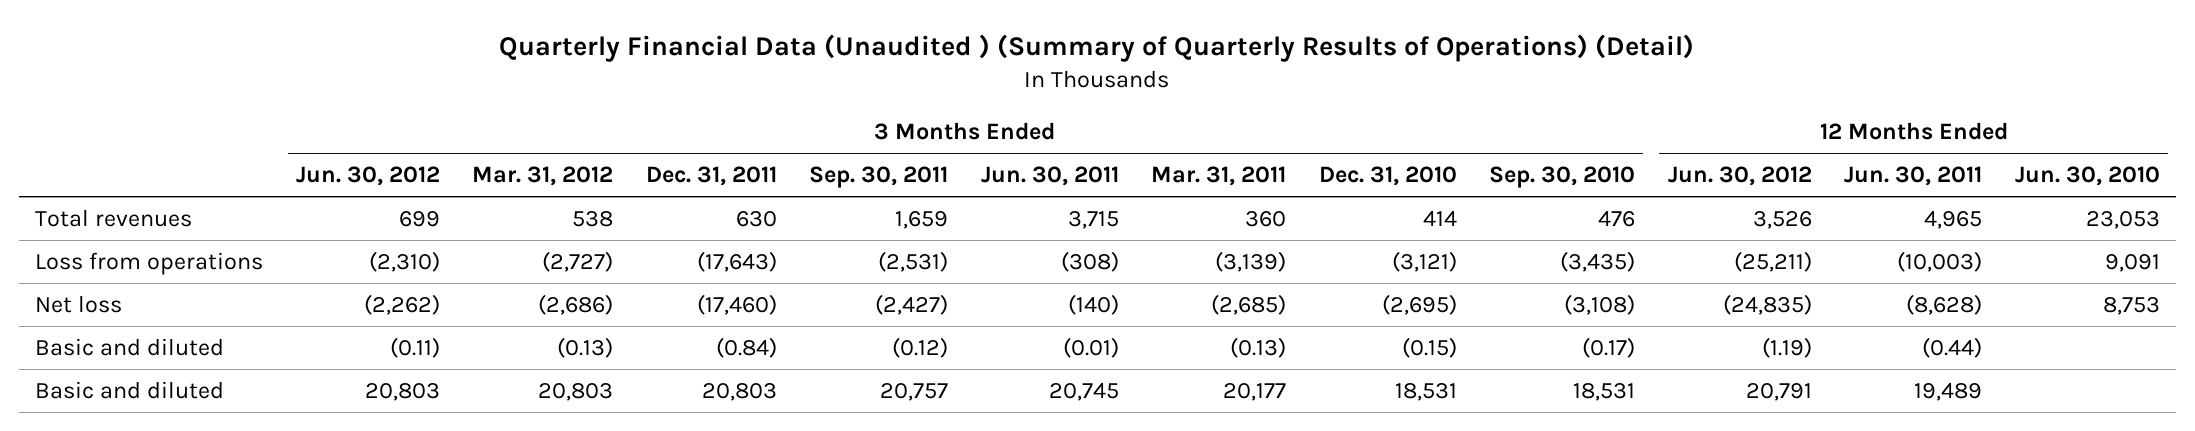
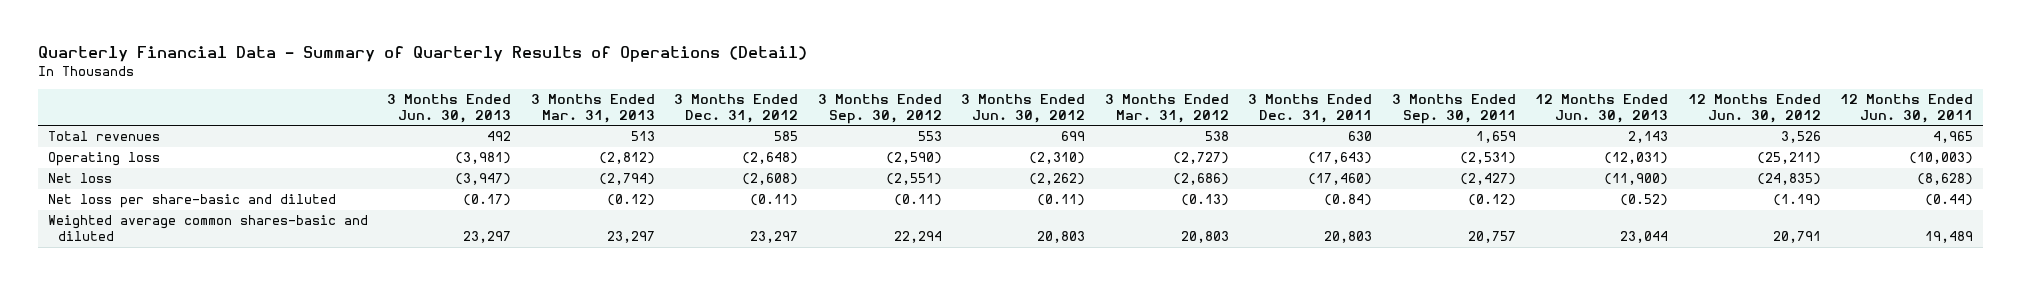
- Quarterly Financial Data (Unaudited ) (Summary of Quarterly Results of Operations) (Detail)
+ Quarterly Financial Data - Summary of Quarterly Results of Operations (Detail)
- | 3 Months Ended Jun. 30, 2012 | 3 Months Ended Mar. 31, 2012 | 3 Months Ended Dec. 31, 2011 | 3 Months Ended Sep. 30, 2011 | 3 Months Ended Jun. 30, 2011 | 3 Months Ended Mar. 31, 2011 | 3 Months Ended Dec. 31, 2010 | 3 Months Ended Sep. 30, 2010 | 12 Months Ended Jun. 30, 2012 | 12 Months Ended Jun. 30, 2011 | 12 Months Ended Jun. 30, 2010
+ | 3 Months Ended Jun. 30, 2013 | 3 Months Ended Mar. 31, 2013 | 3 Months Ended Dec. 31, 2012 | 3 Months Ended Sep. 30, 2012 | 3 Months Ended Jun. 30, 2012 | 3 Months Ended Mar. 31, 2012 | 3 Months Ended Dec. 31, 2011 | 3 Months Ended Sep. 30, 2011 | 12 Months Ended Jun. 30, 2013 | 12 Months Ended Jun. 30, 2012 | 12 Months Ended Jun. 30, 2011
- Loss from operations | (2,310) | (2,727) | (17,643) | (2,531) | (308) | (3,139) | (3,121) | (3,435) | (25,211) | (10,003) | 9,091
+ Operating loss | (3,981) | (2,812) | (2,648) | (2,590) | (2,310) | (2,727) | (17,643) | (2,531) | (12,031) | (25,211) | (10,003)
- Basic and diluted | (0.11) | (0.13) | (0.84) | (0.12) | (0.01) | (0.13) | (0.15) | (0.17) | (1.19) | (0.44) |
- Basic and diluted | 20,803 | 20,803 | 20,803 | 20,757 | 20,745 | 20,177 | 18,531 | 18,531 | 20,791 | 19,489 |
+ Net loss per share-basic and diluted | (0.17) | (0.12) | (0.11) | (0.11) | (0.11) | (0.13) | (0.84) | (0.12) | (0.52) | (1.19) | (0.44)
+ Weighted average common shares-basic and diluted | 23,297 | 23,297 | 23,297 | 22,294 | 20,803 | 20,803 | 20,803 | 20,757 | 23,044 | 20,791 | 19,489

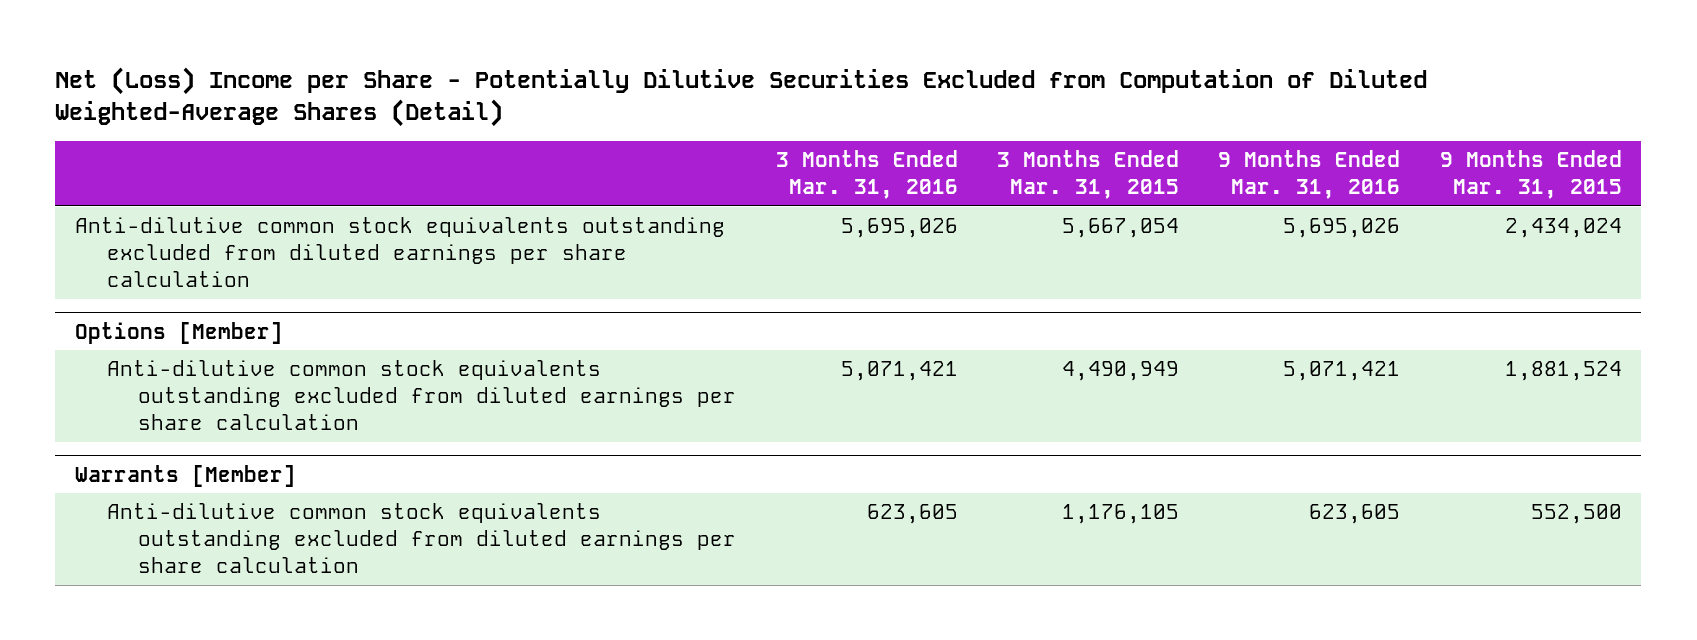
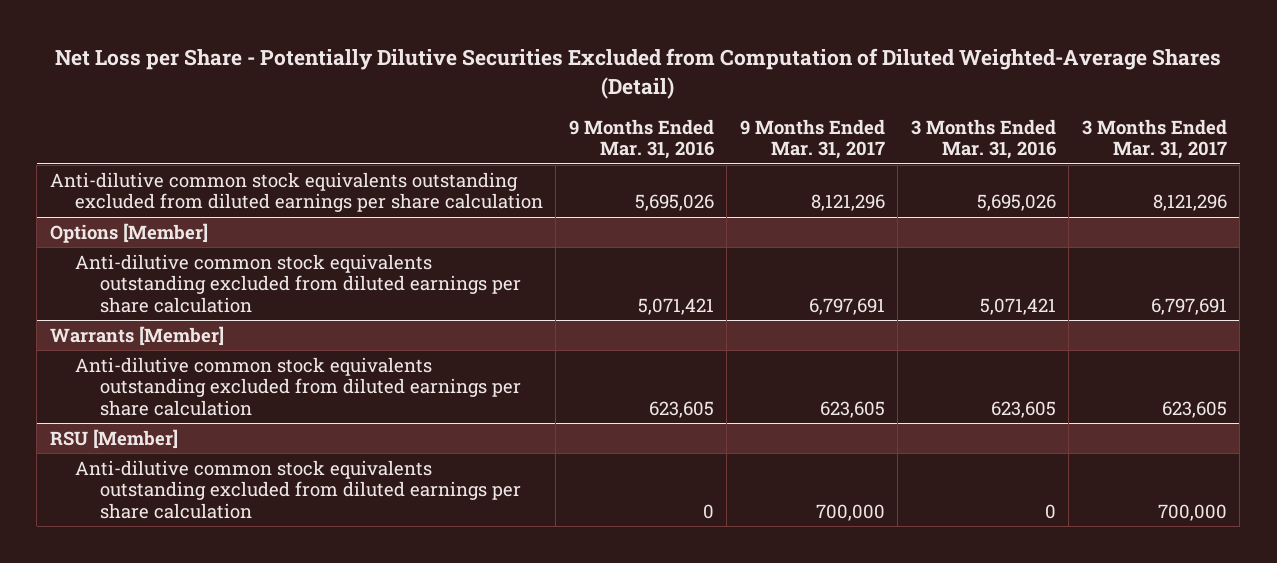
- Net (Loss) Income per Share - Potentially Dilutive Securities Excluded from Computation of Diluted Weighted-Average Shares (Detail)
+ Net Loss per Share - Potentially Dilutive Securities Excluded from Computation of Diluted Weighted-Average Shares (Detail)
- | 3 Months Ended Mar. 31, 2016 | 3 Months Ended Mar. 31, 2015 | 9 Months Ended Mar. 31, 2016 | 9 Months Ended Mar. 31, 2015
+ | 9 Months Ended Mar. 31, 2016 | 9 Months Ended Mar. 31, 2017 | 3 Months Ended Mar. 31, 2016 | 3 Months Ended Mar. 31, 2017
+ RSU [Member]
+ Anti-dilutive common stock equivalents outstanding excluded from diluted earnings per share calculation | 0 | 700,000 | 0 | 700,000

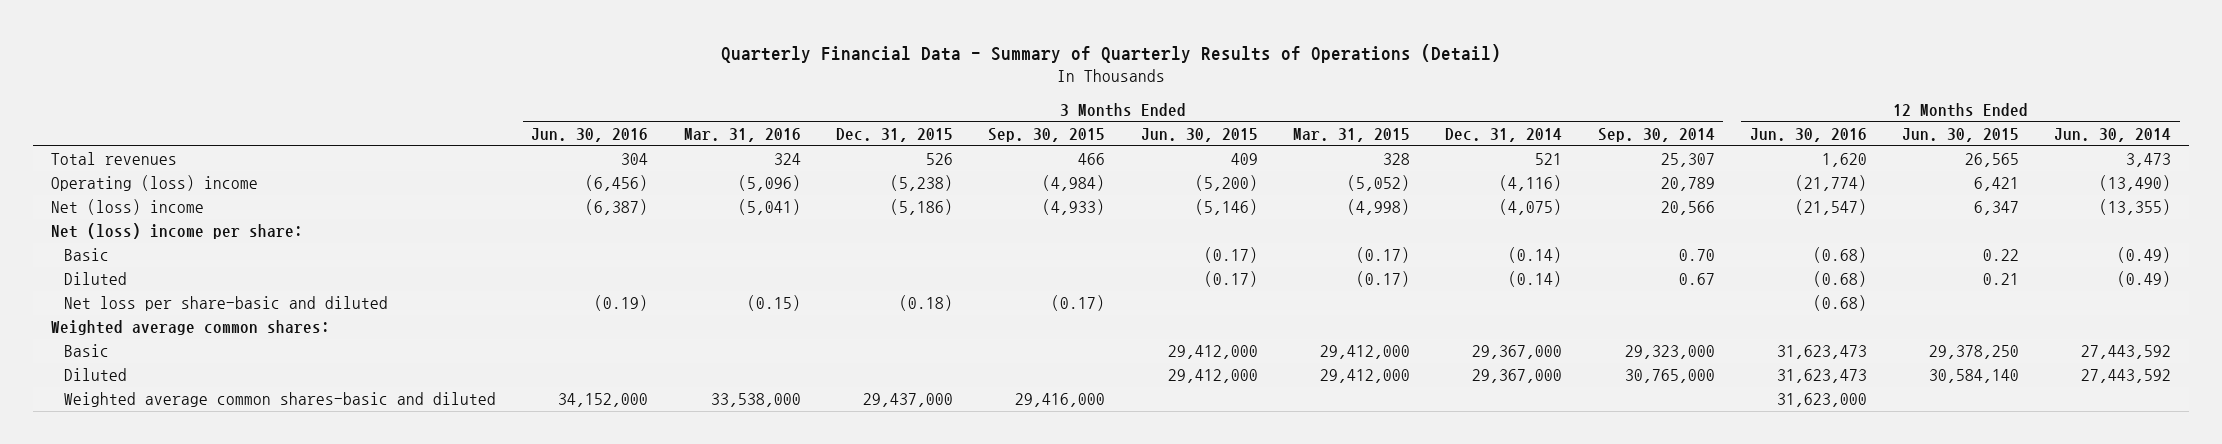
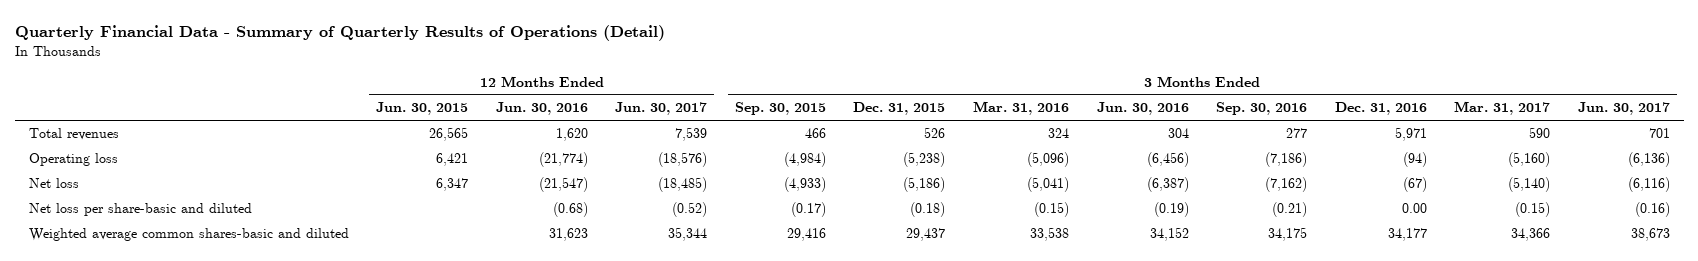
- | 3 Months Ended Jun. 30, 2016 | 3 Months Ended Mar. 31, 2016 | 3 Months Ended Dec. 31, 2015 | 3 Months Ended Sep. 30, 2015 | 3 Months Ended Jun. 30, 2015 | 3 Months Ended Mar. 31, 2015 | 3 Months Ended Dec. 31, 2014 | 3 Months Ended Sep. 30, 2014 | 12 Months Ended Jun. 30, 2016 | 12 Months Ended Jun. 30, 2015 | 12 Months Ended Jun. 30, 2014
+ | 12 Months Ended Jun. 30, 2015 | 12 Months Ended Jun. 30, 2016 | 12 Months Ended Jun. 30, 2017 | 3 Months Ended Sep. 30, 2015 | 3 Months Ended Dec. 31, 2015 | 3 Months Ended Mar. 31, 2016 | 3 Months Ended Jun. 30, 2016 | 3 Months Ended Sep. 30, 2016 | 3 Months Ended Dec. 31, 2016 | 3 Months Ended Mar. 31, 2017 | 3 Months Ended Jun. 30, 2017
- Operating (loss) income | (6,456) | (5,096) | (5,238) | (4,984) | (5,200) | (5,052) | (4,116) | 20,789 | (21,774) | 6,421 | (13,490)
- Net (loss) income | (6,387) | (5,041) | (5,186) | (4,933) | (5,146) | (4,998) | (4,075) | 20,566 | (21,547) | 6,347 | (13,355)
- Net (loss) income per share:
- Basic | | | | | (0.17) | (0.17) | (0.14) | 0.70 | (0.68) | 0.22 | (0.49)
- Diluted | | | | | (0.17) | (0.17) | (0.14) | 0.67 | (0.68) | 0.21 | (0.49)
+ Operating loss | 6,421 | (21,774) | (18,576) | (4,984) | (5,238) | (5,096) | (6,456) | (7,186) | (94) | (5,160) | (6,136)
+ Net loss | 6,347 | (21,547) | (18,485) | (4,933) | (5,186) | (5,041) | (6,387) | (7,162) | (67) | (5,140) | (6,116)
- Weighted average common shares:
- Basic | | | | | 29,412,000 | 29,412,000 | 29,367,000 | 29,323,000 | 31,623,473 | 29,378,250 | 27,443,592
- Diluted | | | | | 29,412,000 | 29,412,000 | 29,367,000 | 30,765,000 | 31,623,473 | 30,584,140 | 27,443,592
- Weighted average common shares-basic and diluted | 34,152,000 | 33,538,000 | 29,437,000 | 29,416,000 | | | | | 31,623,000 | |
+ Weighted average common shares-basic and diluted | | 31,623 | 35,344 | 29,416 | 29,437 | 33,538 | 34,152 | 34,175 | 34,177 | 34,366 | 38,673

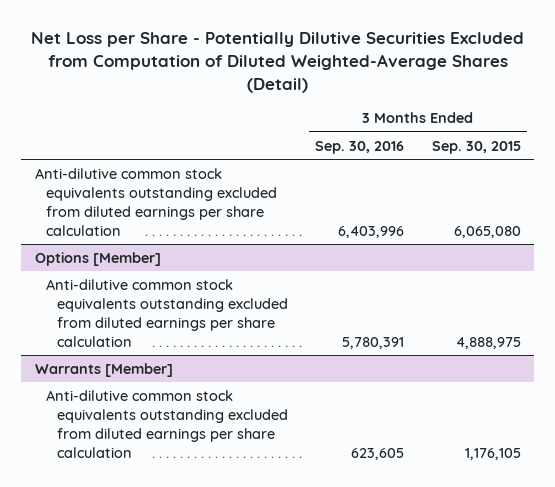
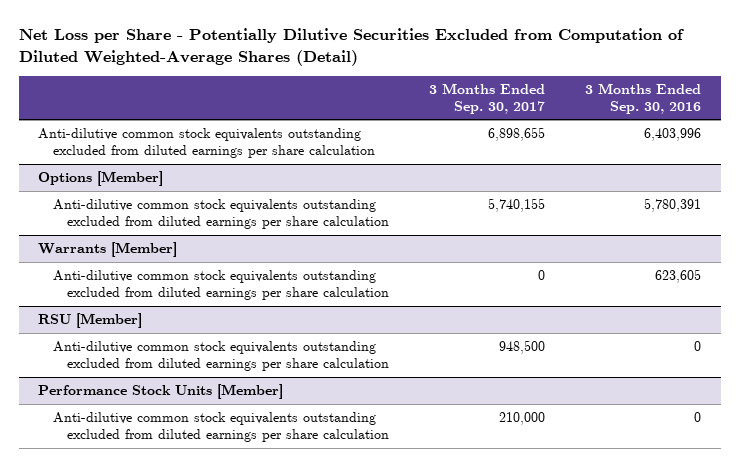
- | 3 Months Ended Sep. 30, 2016 | 3 Months Ended Sep. 30, 2015
+ | 3 Months Ended Sep. 30, 2017 | 3 Months Ended Sep. 30, 2016
+ RSU [Member]
+ Anti-dilutive common stock equivalents outstanding excluded from diluted earnings per share calculation | 948,500 | 0
+ Performance Stock Units [Member]
+ Anti-dilutive common stock equivalents outstanding excluded from diluted earnings per share calculation | 210,000 | 0

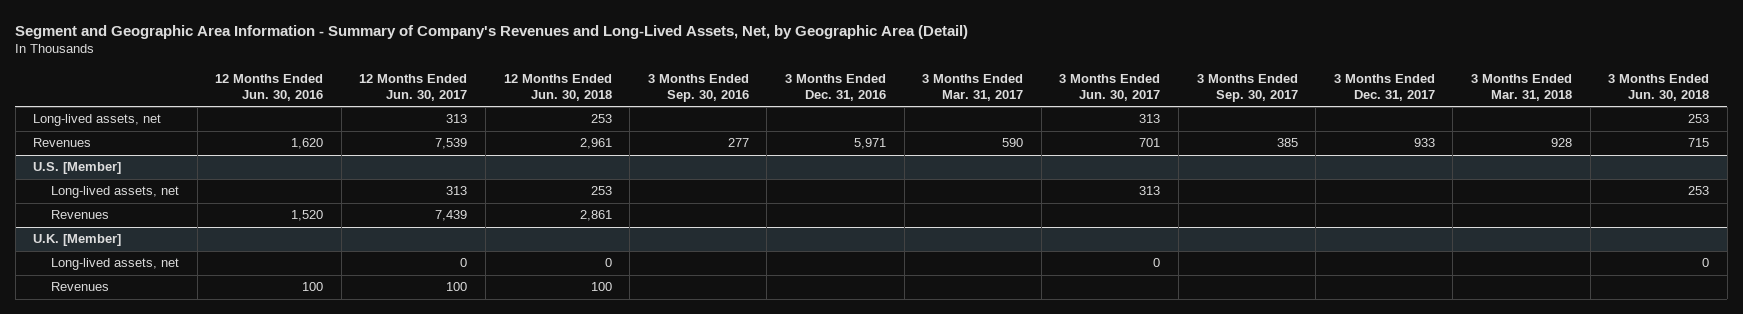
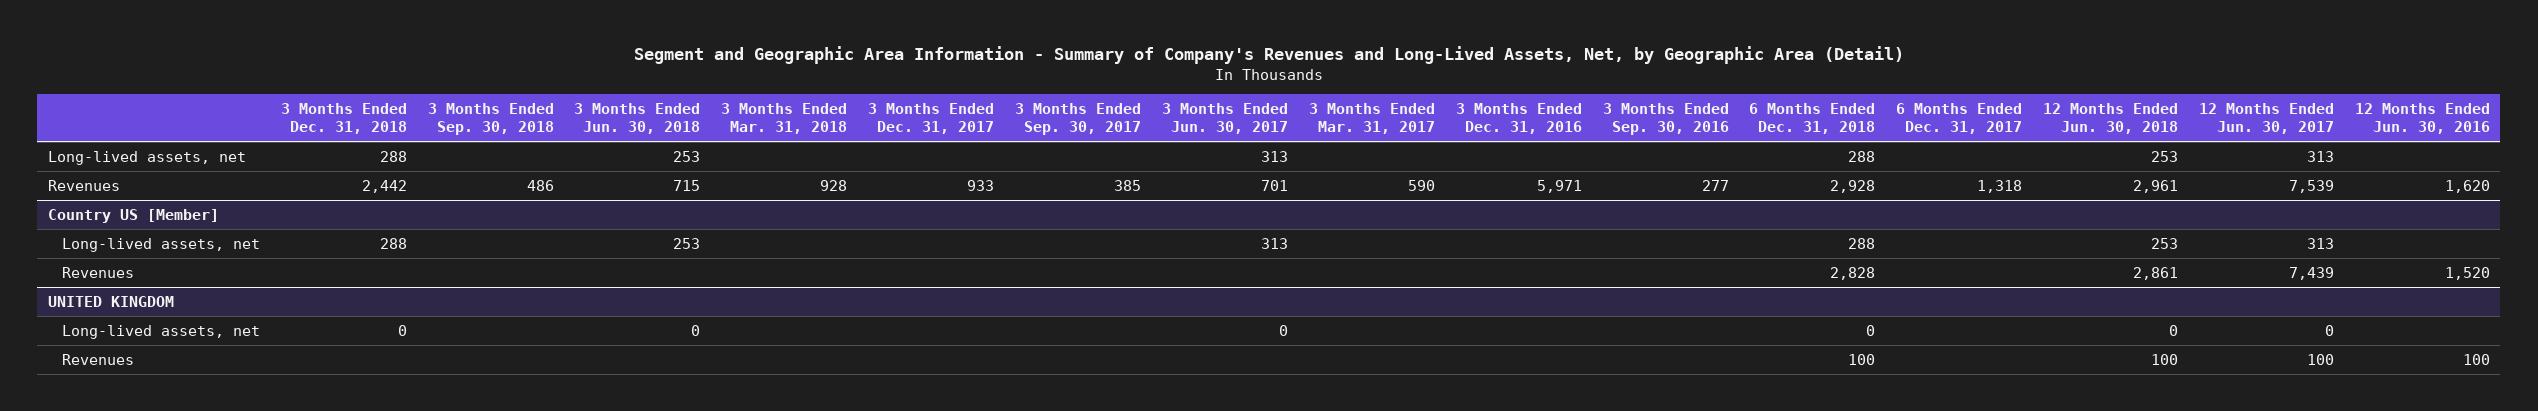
- | 12 Months Ended Jun. 30, 2016 | 12 Months Ended Jun. 30, 2017 | 12 Months Ended Jun. 30, 2018 | 3 Months Ended Sep. 30, 2016 | 3 Months Ended Dec. 31, 2016 | 3 Months Ended Mar. 31, 2017 | 3 Months Ended Jun. 30, 2017 | 3 Months Ended Sep. 30, 2017 | 3 Months Ended Dec. 31, 2017 | 3 Months Ended Mar. 31, 2018 | 3 Months Ended Jun. 30, 2018
+ | 3 Months Ended Dec. 31, 2018 | 3 Months Ended Sep. 30, 2018 | 3 Months Ended Jun. 30, 2018 | 3 Months Ended Mar. 31, 2018 | 3 Months Ended Dec. 31, 2017 | 3 Months Ended Sep. 30, 2017 | 3 Months Ended Jun. 30, 2017 | 3 Months Ended Mar. 31, 2017 | 3 Months Ended Dec. 31, 2016 | 3 Months Ended Sep. 30, 2016 | 6 Months Ended Dec. 31, 2018 | 6 Months Ended Dec. 31, 2017 | 12 Months Ended Jun. 30, 2018 | 12 Months Ended Jun. 30, 2017 | 12 Months Ended Jun. 30, 2016
- U.S. [Member]
+ Country US [Member]
- U.K. [Member]
+ UNITED KINGDOM

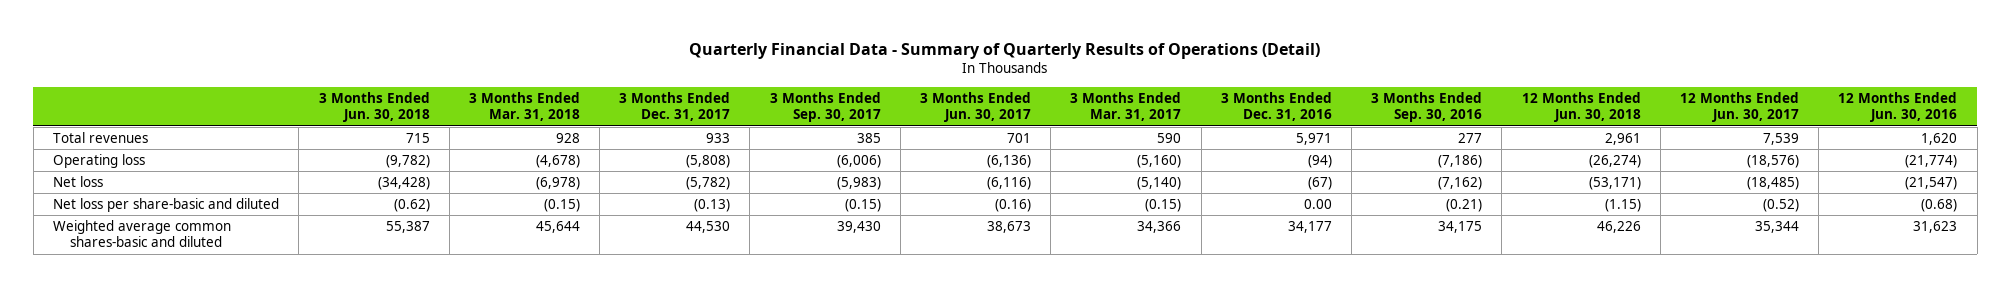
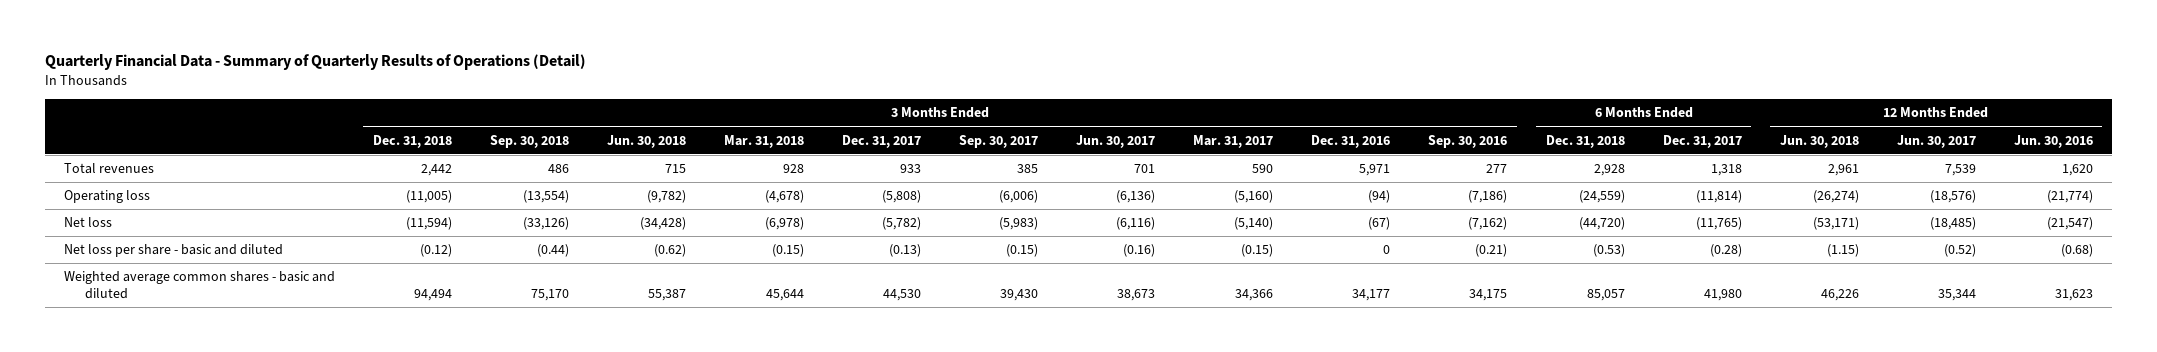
- | 3 Months Ended Jun. 30, 2018 | 3 Months Ended Mar. 31, 2018 | 3 Months Ended Dec. 31, 2017 | 3 Months Ended Sep. 30, 2017 | 3 Months Ended Jun. 30, 2017 | 3 Months Ended Mar. 31, 2017 | 3 Months Ended Dec. 31, 2016 | 3 Months Ended Sep. 30, 2016 | 12 Months Ended Jun. 30, 2018 | 12 Months Ended Jun. 30, 2017 | 12 Months Ended Jun. 30, 2016
+ | 3 Months Ended Dec. 31, 2018 | 3 Months Ended Sep. 30, 2018 | 3 Months Ended Jun. 30, 2018 | 3 Months Ended Mar. 31, 2018 | 3 Months Ended Dec. 31, 2017 | 3 Months Ended Sep. 30, 2017 | 3 Months Ended Jun. 30, 2017 | 3 Months Ended Mar. 31, 2017 | 3 Months Ended Dec. 31, 2016 | 3 Months Ended Sep. 30, 2016 | 6 Months Ended Dec. 31, 2018 | 6 Months Ended Dec. 31, 2017 | 12 Months Ended Jun. 30, 2018 | 12 Months Ended Jun. 30, 2017 | 12 Months Ended Jun. 30, 2016
- Net loss per share-basic and diluted | (0.62) | (0.15) | (0.13) | (0.15) | (0.16) | (0.15) | 0.00 | (0.21) | (1.15) | (0.52) | (0.68)
- Weighted average common shares-basic and diluted | 55,387 | 45,644 | 44,530 | 39,430 | 38,673 | 34,366 | 34,177 | 34,175 | 46,226 | 35,344 | 31,623
+ Net loss per share - basic and diluted | (0.12) | (0.44) | (0.62) | (0.15) | (0.13) | (0.15) | (0.16) | (0.15) | 0 | (0.21) | (0.53) | (0.28) | (1.15) | (0.52) | (0.68)
+ Weighted average common shares - basic and diluted | 94,494 | 75,170 | 55,387 | 45,644 | 44,530 | 39,430 | 38,673 | 34,366 | 34,177 | 34,175 | 85,057 | 41,980 | 46,226 | 35,344 | 31,623

